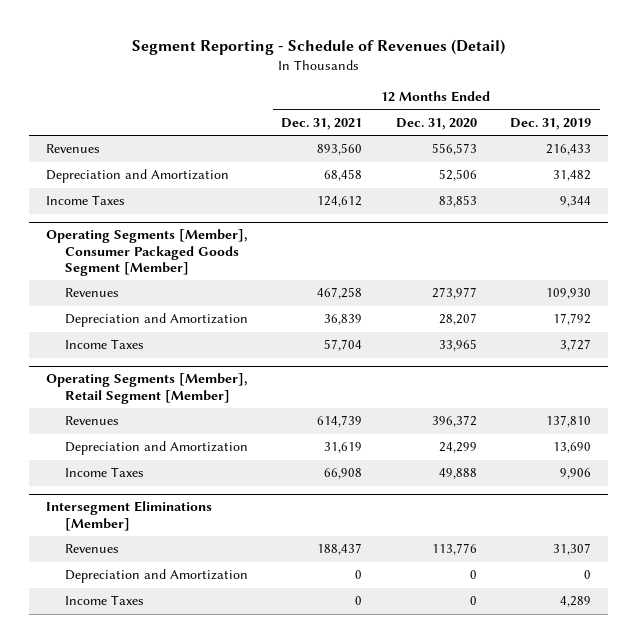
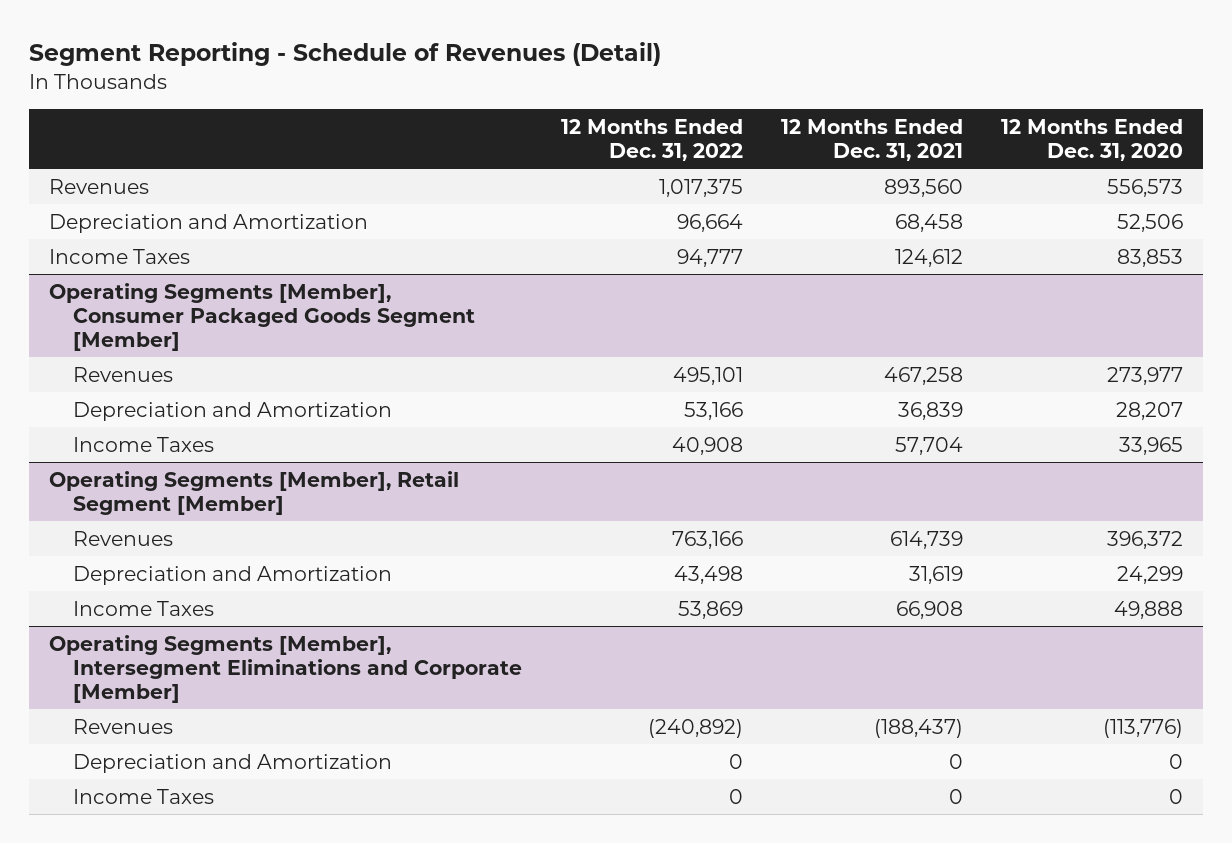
- | 12 Months Ended Dec. 31, 2021 | 12 Months Ended Dec. 31, 2020 | 12 Months Ended Dec. 31, 2019
+ | 12 Months Ended Dec. 31, 2022 | 12 Months Ended Dec. 31, 2021 | 12 Months Ended Dec. 31, 2020
- Intersegment Eliminations [Member]
- Revenues | 188,437 | 113,776 | 31,307
+ Operating Segments [Member], Intersegment Eliminations and Corporate [Member]
+ Revenues | (240,892) | (188,437) | (113,776)

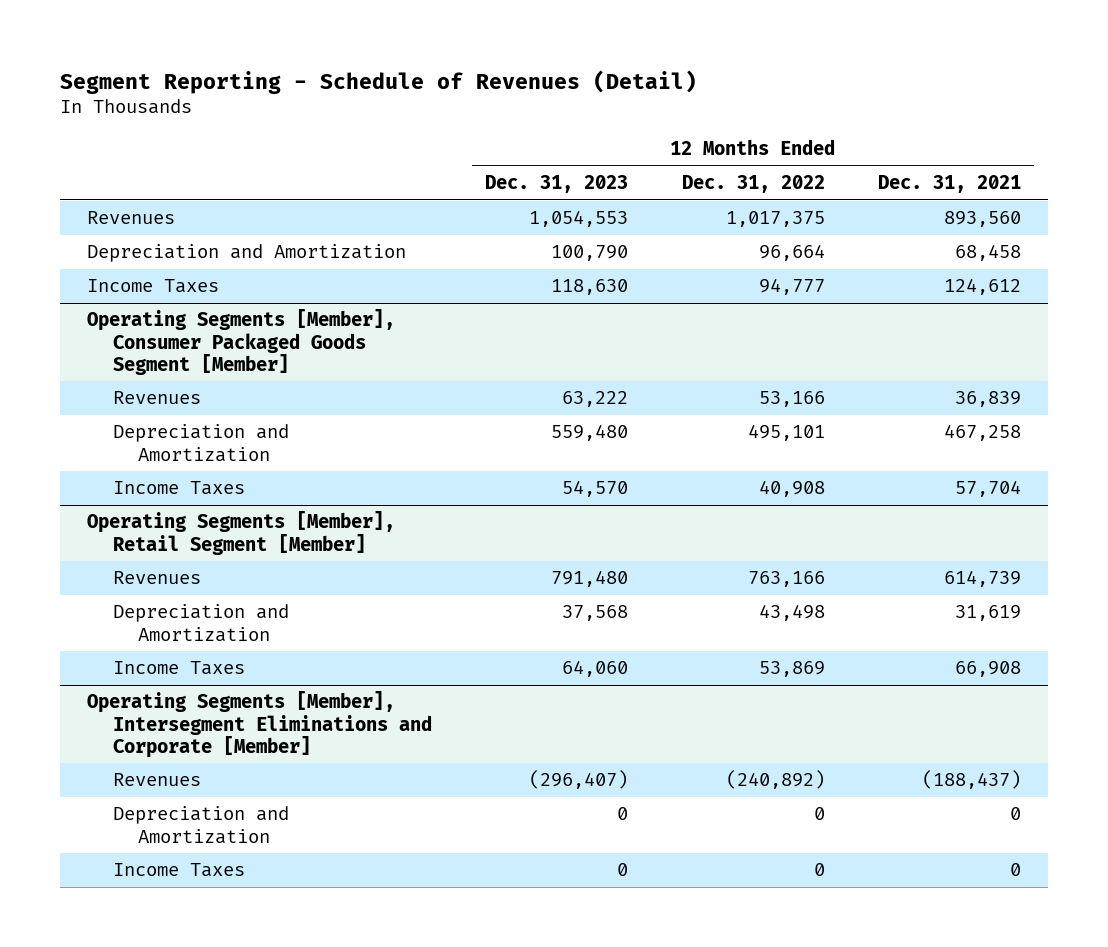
- | 12 Months Ended Dec. 31, 2022 | 12 Months Ended Dec. 31, 2021 | 12 Months Ended Dec. 31, 2020
+ | 12 Months Ended Dec. 31, 2023 | 12 Months Ended Dec. 31, 2022 | 12 Months Ended Dec. 31, 2021
@ Operating Segments [Member], Consumer Packaged Goods Segment [Member]
- Revenues | 495,101 | 467,258 | 273,977
- Depreciation and Amortization | 53,166 | 36,839 | 28,207
+ Revenues | 63,222 | 53,166 | 36,839
+ Depreciation and Amortization | 559,480 | 495,101 | 467,258

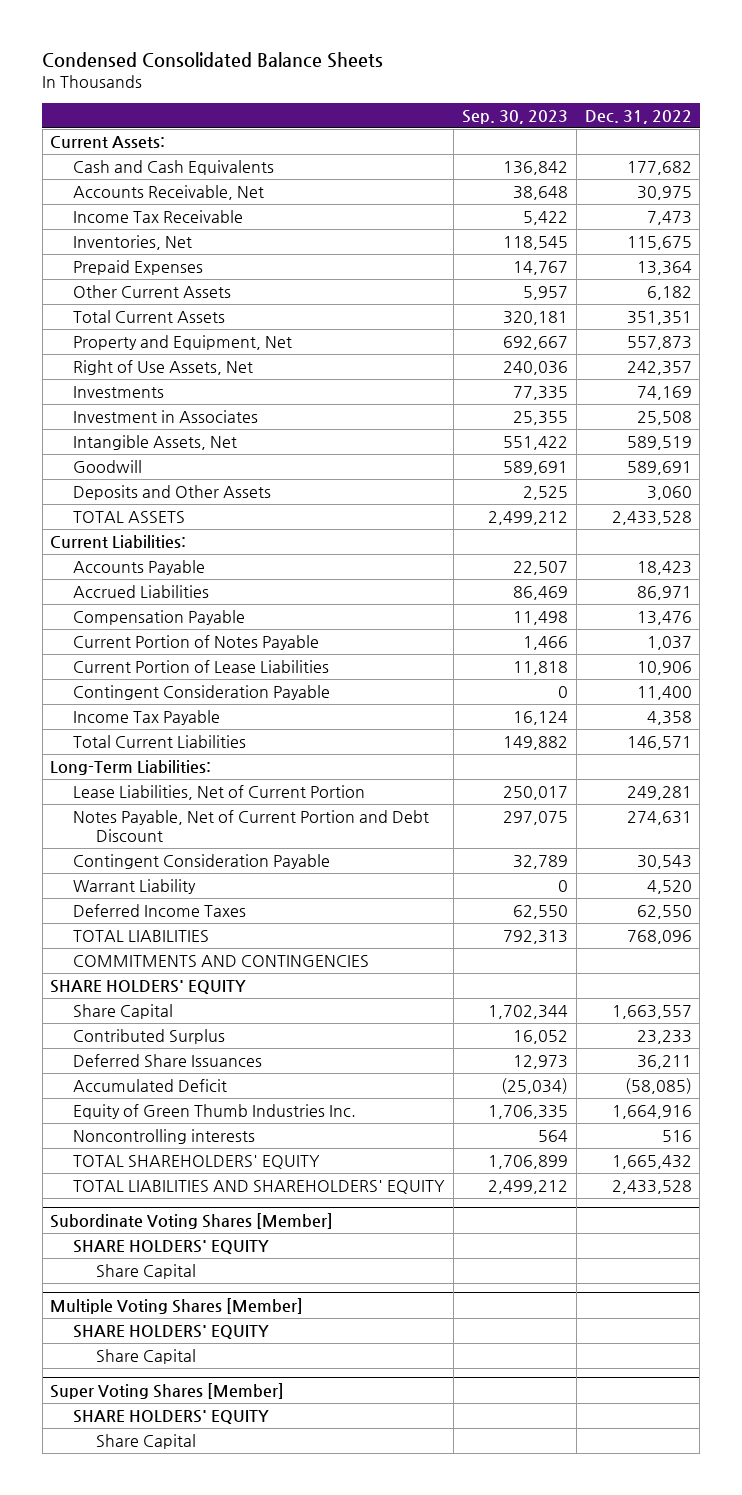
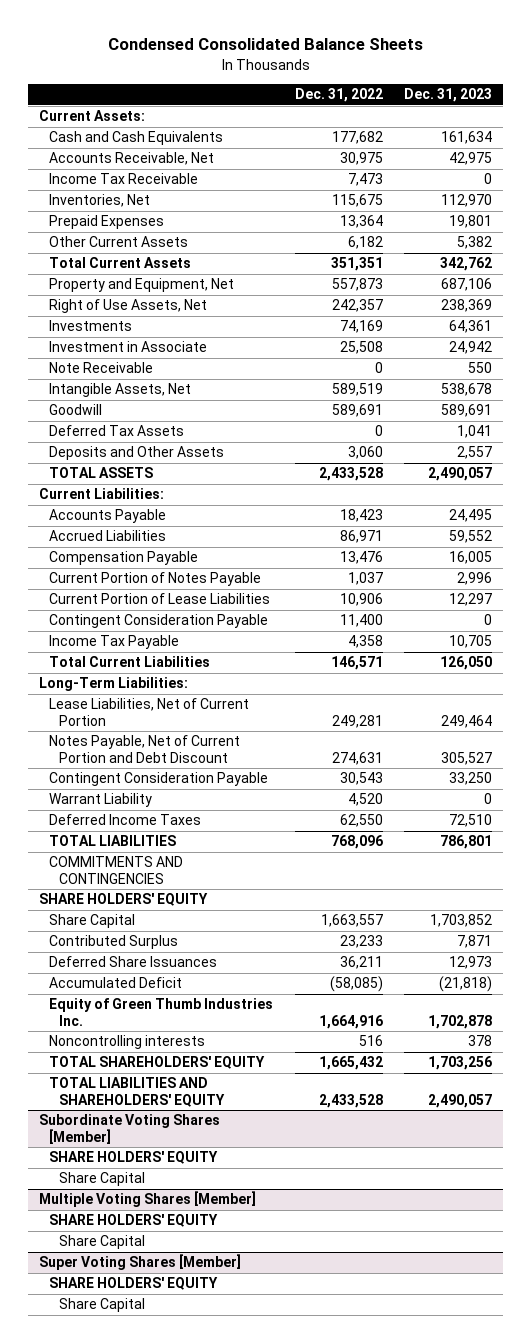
- | Sep. 30, 2023 | Dec. 31, 2022
+ | Dec. 31, 2022 | Dec. 31, 2023
- Investment in Associates | 25,355 | 25,508
+ Investment in Associate | 25,508 | 24,942
+ Note Receivable | 0 | 550
+ Deferred Tax Assets | 0 | 1,041

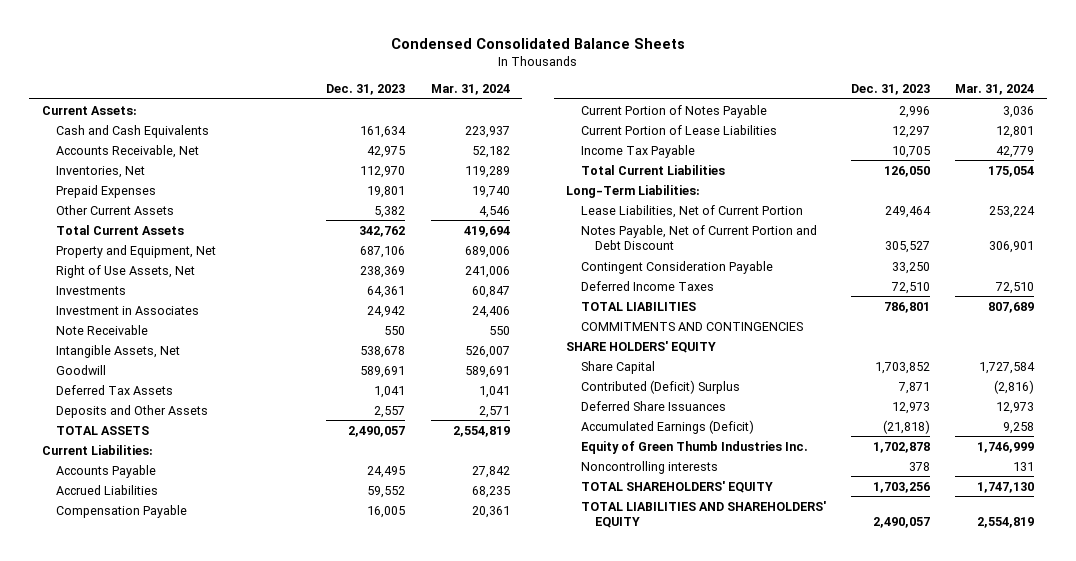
- | Dec. 31, 2022 | Dec. 31, 2023
+ | Dec. 31, 2023 | Mar. 31, 2024
- Income Tax Receivable | 7,473 | 0
- Investment in Associate | 25,508 | 24,942
+ Investment in Associates | 24,942 | 24,406
- Contingent Consideration Payable | 11,400 | 0
- Warrant Liability | 4,520 | 0
- Contributed Surplus | 23,233 | 7,871
+ Contributed (Deficit) Surplus | 7,871 | (2,816)
- Accumulated Deficit | (58,085) | (21,818)
+ Accumulated Earnings (Deficit) | (21,818) | 9,258
- Subordinate Voting Shares [Member]
- SHARE HOLDERS' EQUITY
- Share Capital
- Multiple Voting Shares [Member]
- SHARE HOLDERS' EQUITY
- Share Capital
- Super Voting Shares [Member]
- SHARE HOLDERS' EQUITY
- Share Capital

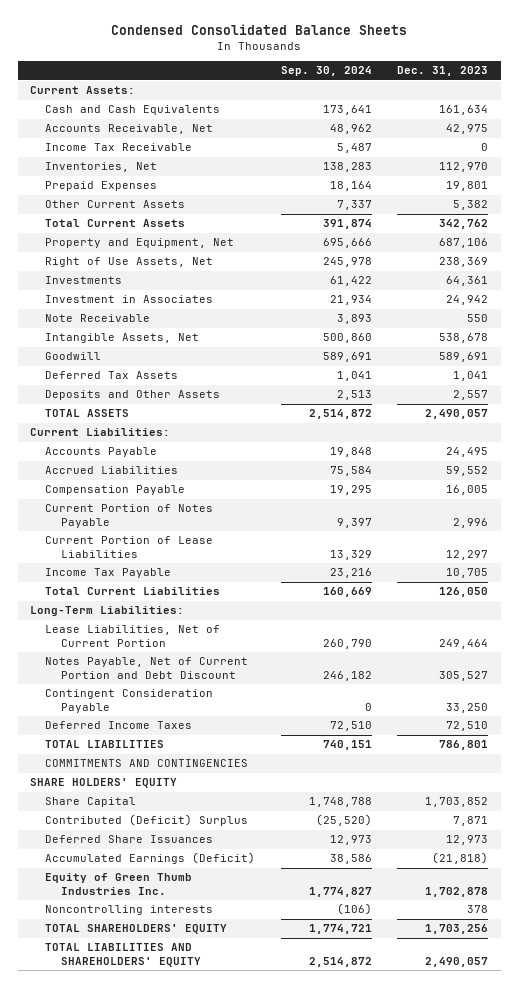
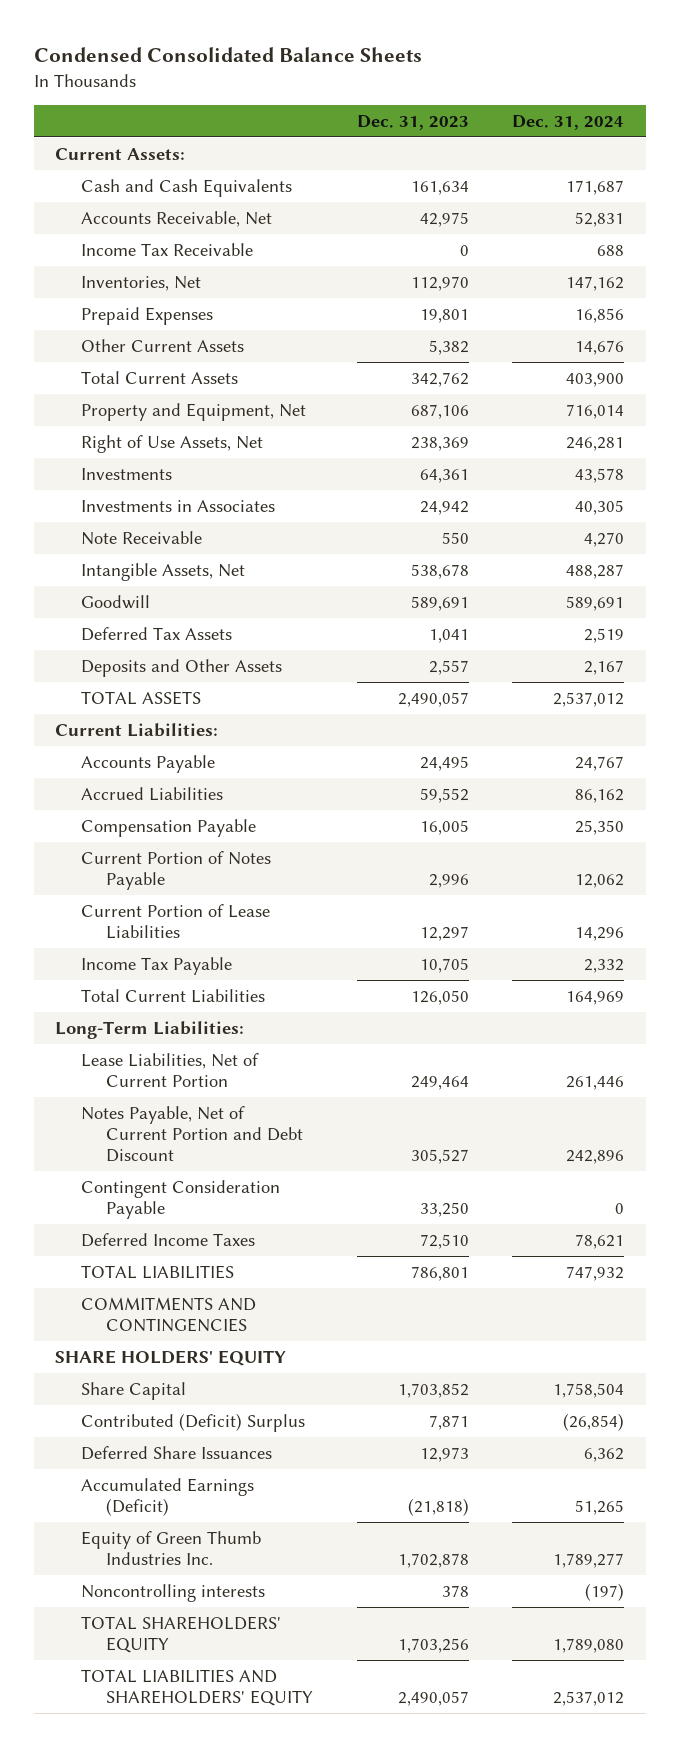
- | Sep. 30, 2024 | Dec. 31, 2023
+ | Dec. 31, 2023 | Dec. 31, 2024
- Investment in Associates | 21,934 | 24,942
+ Investments in Associates | 24,942 | 40,305

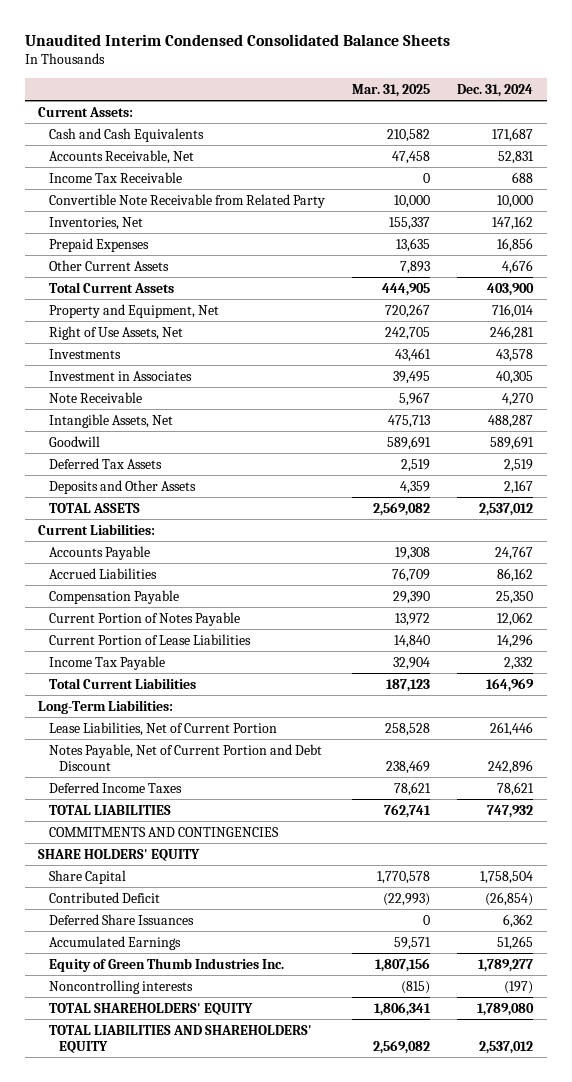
- Condensed Consolidated Balance Sheets
+ Unaudited Interim Condensed Consolidated Balance Sheets
- | Dec. 31, 2023 | Dec. 31, 2024
+ | Mar. 31, 2025 | Dec. 31, 2024
+ Convertible Note Receivable from Related Party | 10,000 | 10,000
- Other Current Assets | 5,382 | 14,676
+ Other Current Assets | 7,893 | 4,676
- Investments in Associates | 24,942 | 40,305
+ Investment in Associates | 39,495 | 40,305
- Contingent Consideration Payable | 33,250 | 0
- Contributed (Deficit) Surplus | 7,871 | (26,854)
+ Contributed Deficit | (22,993) | (26,854)
- Accumulated Earnings (Deficit) | (21,818) | 51,265
+ Accumulated Earnings | 59,571 | 51,265

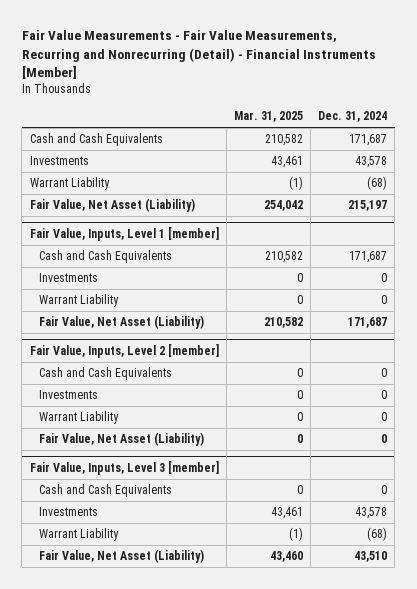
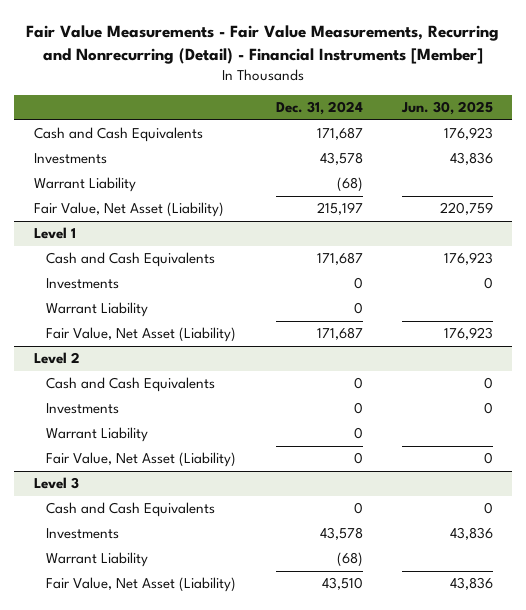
- | Mar. 31, 2025 | Dec. 31, 2024
+ | Dec. 31, 2024 | Jun. 30, 2025
- Fair Value, Inputs, Level 1 [member]
+ Level 1
- Fair Value, Inputs, Level 2 [member]
+ Level 2
- Fair Value, Inputs, Level 3 [member]
+ Level 3

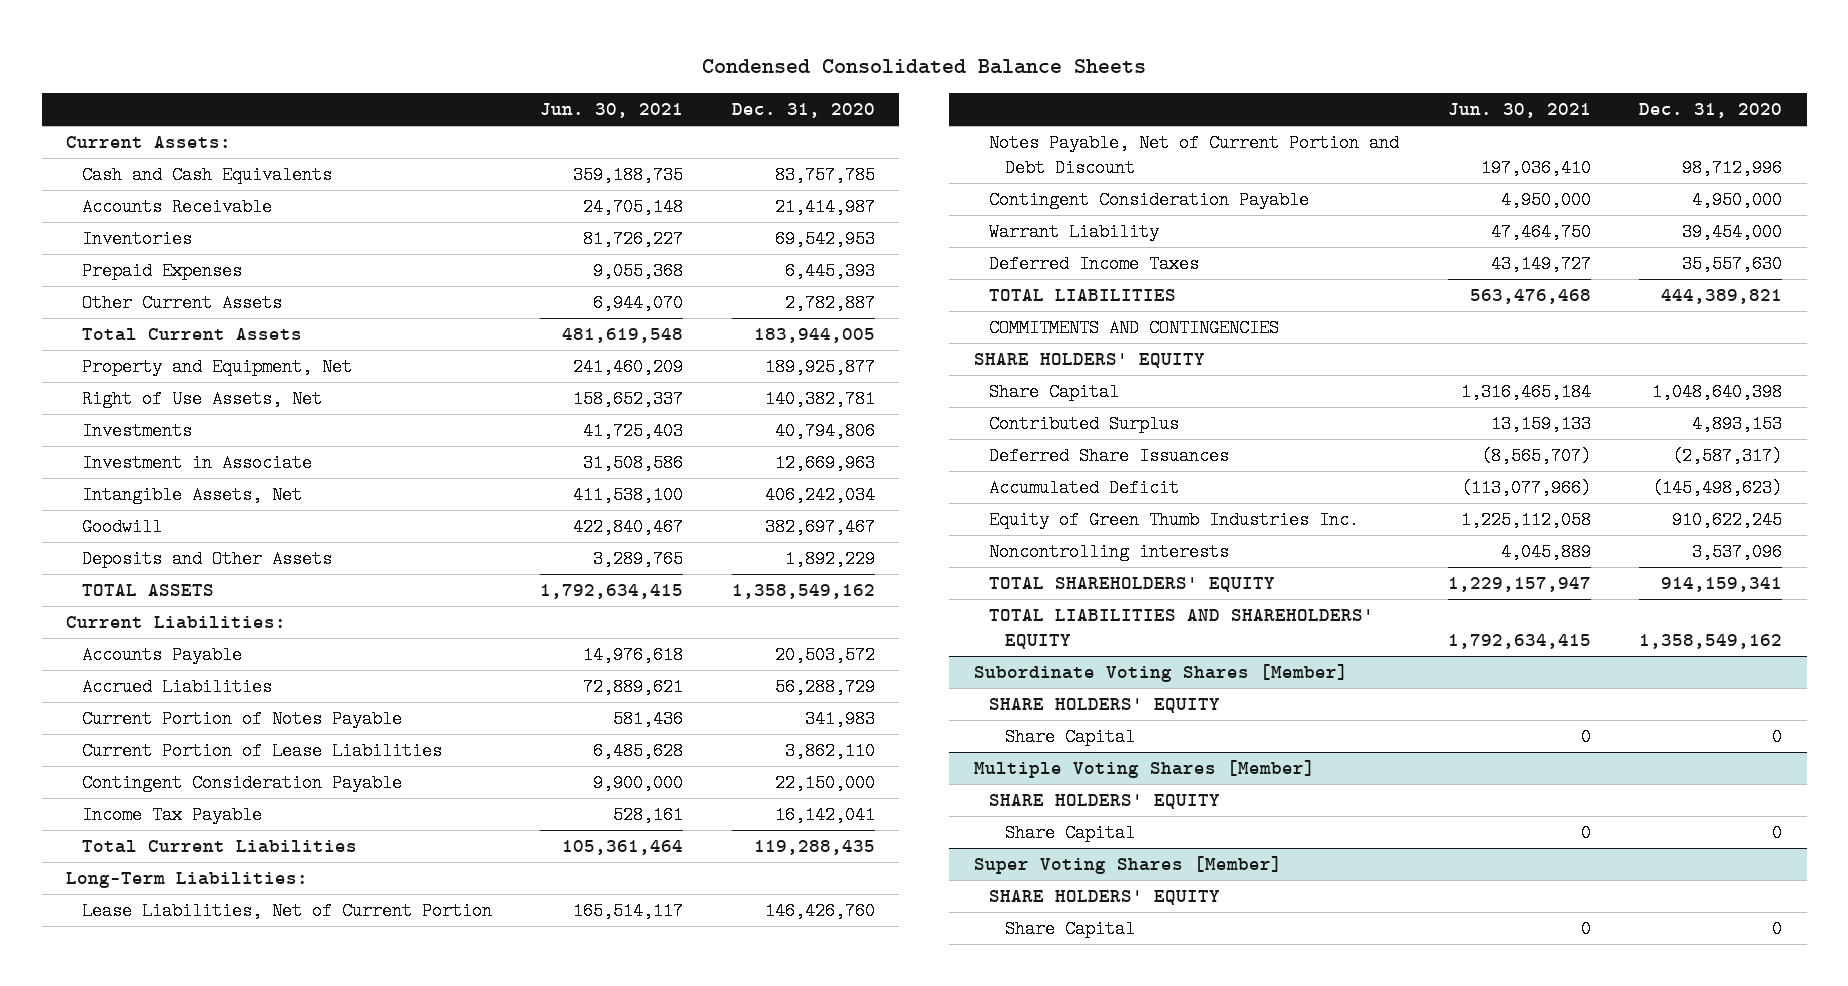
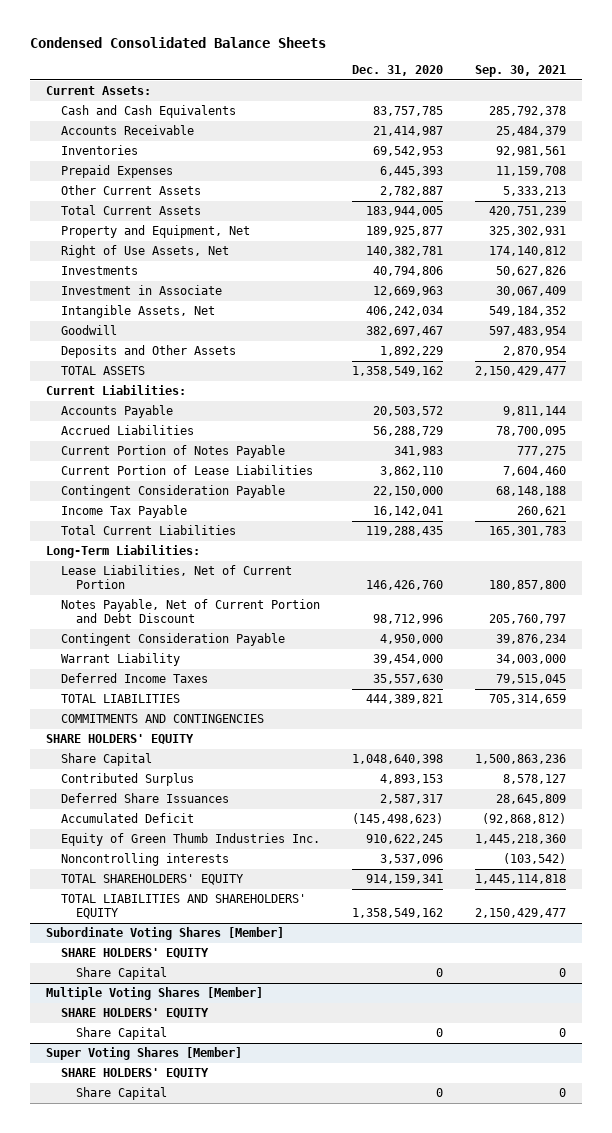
- | Jun. 30, 2021 | Dec. 31, 2020
+ | Dec. 31, 2020 | Sep. 30, 2021
- Deferred Share Issuances | (8,565,707) | (2,587,317)
+ Deferred Share Issuances | 2,587,317 | 28,645,809

